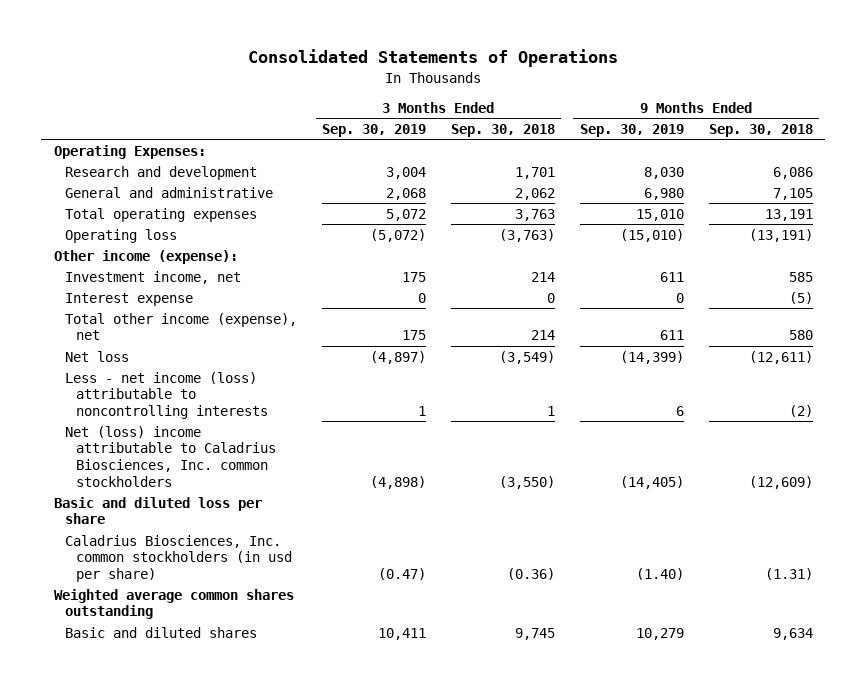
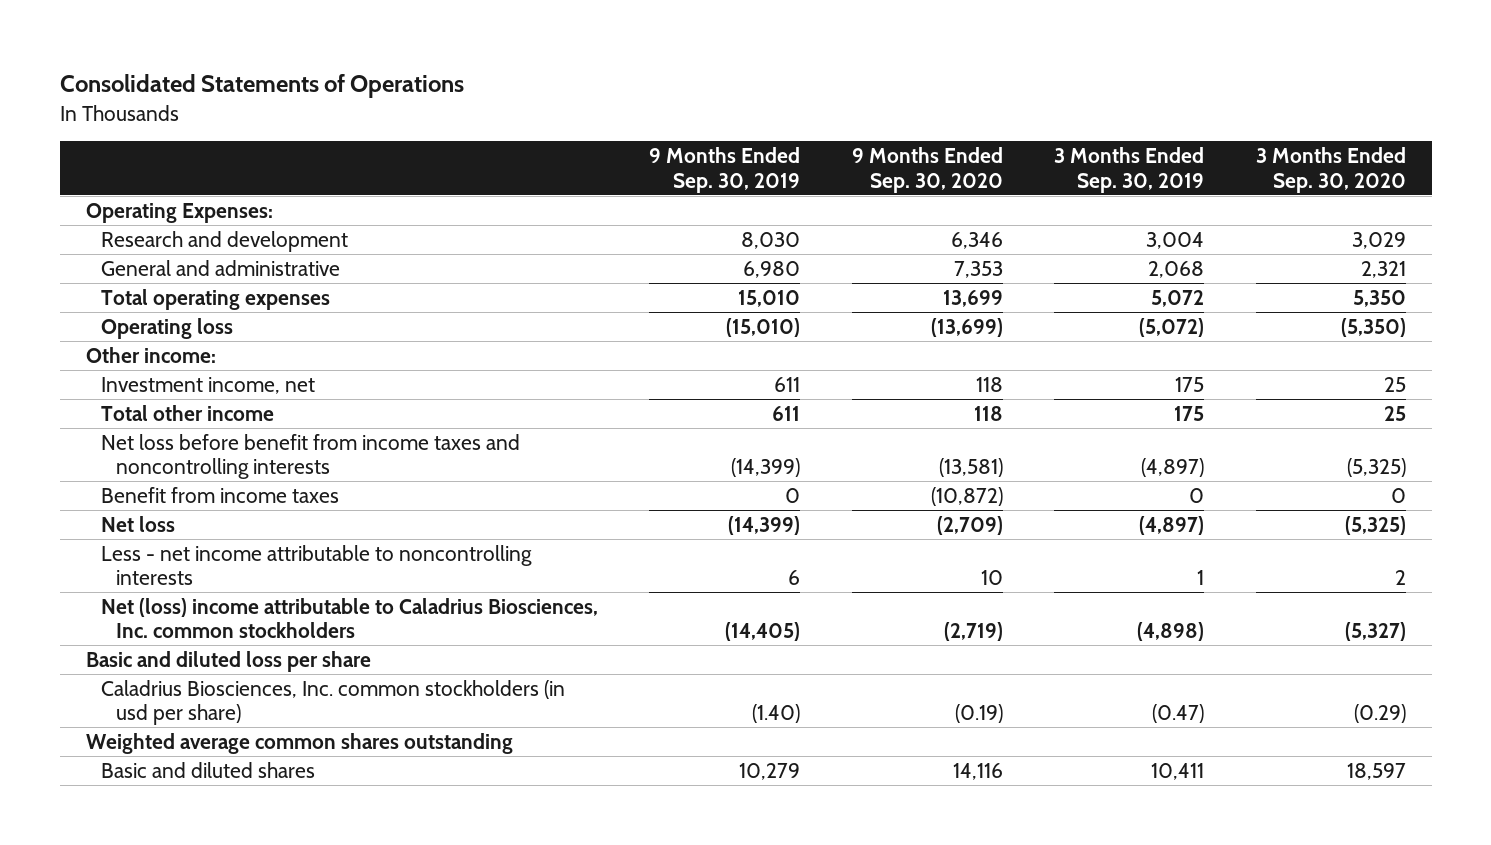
- | 3 Months Ended Sep. 30, 2019 | 3 Months Ended Sep. 30, 2018 | 9 Months Ended Sep. 30, 2019 | 9 Months Ended Sep. 30, 2018
+ | 9 Months Ended Sep. 30, 2019 | 9 Months Ended Sep. 30, 2020 | 3 Months Ended Sep. 30, 2019 | 3 Months Ended Sep. 30, 2020
- Other income (expense):
+ Other income:
- Interest expense | 0 | 0 | 0 | (5)
- Total other income (expense), net | 175 | 214 | 611 | 580
+ Total other income | 611 | 118 | 175 | 25
+ Net loss before benefit from income taxes and noncontrolling interests | (14,399) | (13,581) | (4,897) | (5,325)
+ Benefit from income taxes | 0 | (10,872) | 0 | 0
- Less - net income (loss) attributable to noncontrolling interests | 1 | 1 | 6 | (2)
+ Less - net income attributable to noncontrolling interests | 6 | 10 | 1 | 2

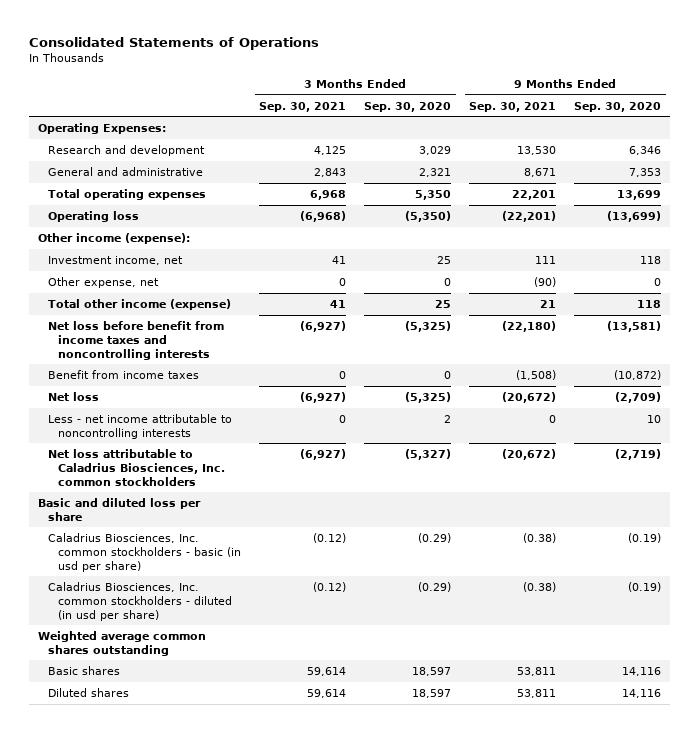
- | 9 Months Ended Sep. 30, 2019 | 9 Months Ended Sep. 30, 2020 | 3 Months Ended Sep. 30, 2019 | 3 Months Ended Sep. 30, 2020
+ | 3 Months Ended Sep. 30, 2021 | 3 Months Ended Sep. 30, 2020 | 9 Months Ended Sep. 30, 2021 | 9 Months Ended Sep. 30, 2020
- Other income:
+ Other income (expense):
- Total other income | 611 | 118 | 175 | 25
+ Other expense, net | 0 | 0 | (90) | 0
+ Total other income (expense) | 41 | 25 | 21 | 118
- Net (loss) income attributable to Caladrius Biosciences, Inc. common stockholders | (14,405) | (2,719) | (4,898) | (5,327)
+ Net loss attributable to Caladrius Biosciences, Inc. common stockholders | (6,927) | (5,327) | (20,672) | (2,719)
- Caladrius Biosciences, Inc. common stockholders (in usd per share) | (1.40) | (0.19) | (0.47) | (0.29)
+ Caladrius Biosciences, Inc. common stockholders - basic (in usd per share) | (0.12) | (0.29) | (0.38) | (0.19)
+ Caladrius Biosciences, Inc. common stockholders - diluted (in usd per share) | (0.12) | (0.29) | (0.38) | (0.19)
- Basic and diluted shares | 10,279 | 14,116 | 10,411 | 18,597
+ Basic shares | 59,614 | 18,597 | 53,811 | 14,116
+ Diluted shares | 59,614 | 18,597 | 53,811 | 14,116

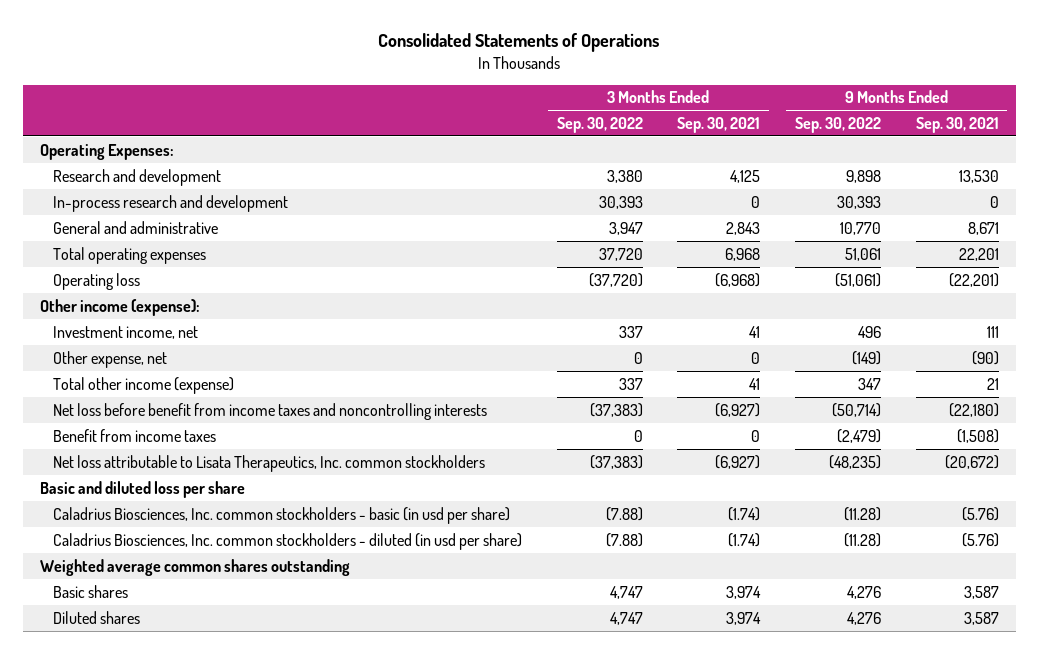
- | 3 Months Ended Sep. 30, 2021 | 3 Months Ended Sep. 30, 2020 | 9 Months Ended Sep. 30, 2021 | 9 Months Ended Sep. 30, 2020
+ | 3 Months Ended Sep. 30, 2022 | 3 Months Ended Sep. 30, 2021 | 9 Months Ended Sep. 30, 2022 | 9 Months Ended Sep. 30, 2021
+ In-process research and development | 30,393 | 0 | 30,393 | 0
- Net loss | (6,927) | (5,325) | (20,672) | (2,709)
- Less - net income attributable to noncontrolling interests | 0 | 2 | 0 | 10
- Net loss attributable to Caladrius Biosciences, Inc. common stockholders | (6,927) | (5,327) | (20,672) | (2,719)
+ Net loss attributable to Lisata Therapeutics, Inc. common stockholders | (37,383) | (6,927) | (48,235) | (20,672)
- Caladrius Biosciences, Inc. common stockholders - basic (in usd per share) | (0.12) | (0.29) | (0.38) | (0.19)
- Caladrius Biosciences, Inc. common stockholders - diluted (in usd per share) | (0.12) | (0.29) | (0.38) | (0.19)
+ Caladrius Biosciences, Inc. common stockholders - basic (in usd per share) | (7.88) | (1.74) | (11.28) | (5.76)
+ Caladrius Biosciences, Inc. common stockholders - diluted (in usd per share) | (7.88) | (1.74) | (11.28) | (5.76)
- Basic shares | 59,614 | 18,597 | 53,811 | 14,116
- Diluted shares | 59,614 | 18,597 | 53,811 | 14,116
+ Basic shares | 4,747 | 3,974 | 4,276 | 3,587
+ Diluted shares | 4,747 | 3,974 | 4,276 | 3,587

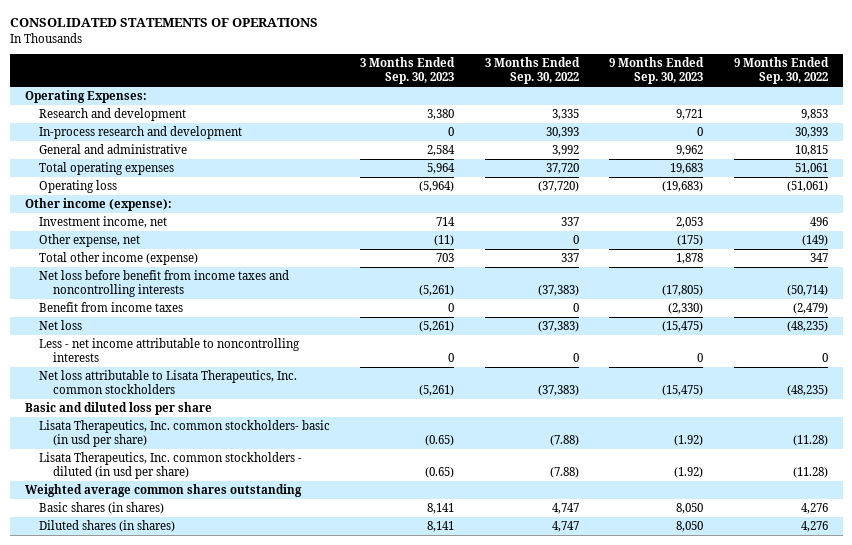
- Consolidated Statements of Operations
+ CONSOLIDATED STATEMENTS OF OPERATIONS
- | 3 Months Ended Sep. 30, 2022 | 3 Months Ended Sep. 30, 2021 | 9 Months Ended Sep. 30, 2022 | 9 Months Ended Sep. 30, 2021
+ | 3 Months Ended Sep. 30, 2023 | 3 Months Ended Sep. 30, 2022 | 9 Months Ended Sep. 30, 2023 | 9 Months Ended Sep. 30, 2022
- Research and development | 3,380 | 4,125 | 9,898 | 13,530
+ Research and development | 3,380 | 3,335 | 9,721 | 9,853
- General and administrative | 3,947 | 2,843 | 10,770 | 8,671
+ General and administrative | 2,584 | 3,992 | 9,962 | 10,815
+ Net loss | (5,261) | (37,383) | (15,475) | (48,235)
+ Less - net income attributable to noncontrolling interests | 0 | 0 | 0 | 0
- Caladrius Biosciences, Inc. common stockholders - basic (in usd per share) | (7.88) | (1.74) | (11.28) | (5.76)
- Caladrius Biosciences, Inc. common stockholders - diluted (in usd per share) | (7.88) | (1.74) | (11.28) | (5.76)
+ Lisata Therapeutics, Inc. common stockholders- basic (in usd per share) | (0.65) | (7.88) | (1.92) | (11.28)
+ Lisata Therapeutics, Inc. common stockholders - diluted (in usd per share) | (0.65) | (7.88) | (1.92) | (11.28)
- Basic shares | 4,747 | 3,974 | 4,276 | 3,587
- Diluted shares | 4,747 | 3,974 | 4,276 | 3,587
+ Basic shares (in shares) | 8,141 | 4,747 | 8,050 | 4,276
+ Diluted shares (in shares) | 8,141 | 4,747 | 8,050 | 4,276

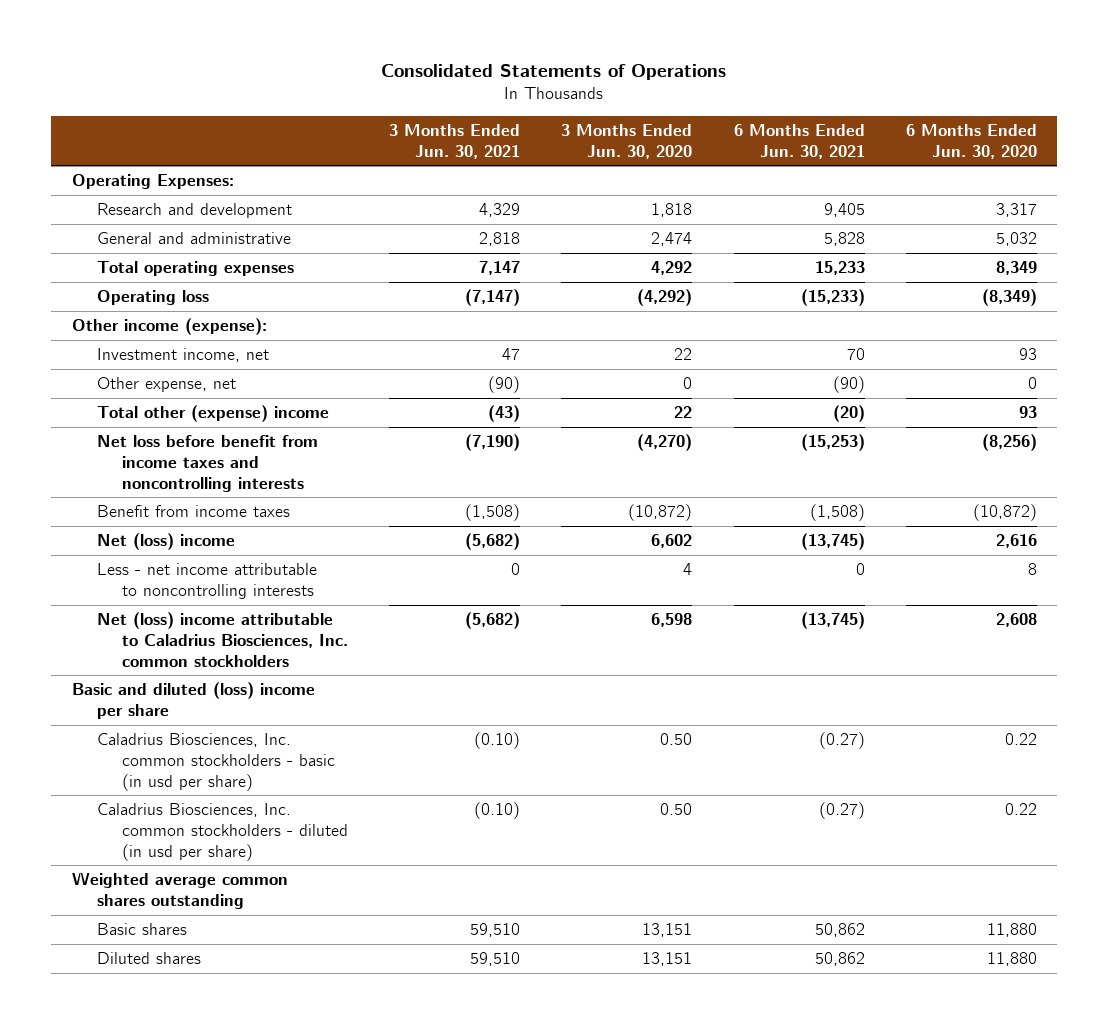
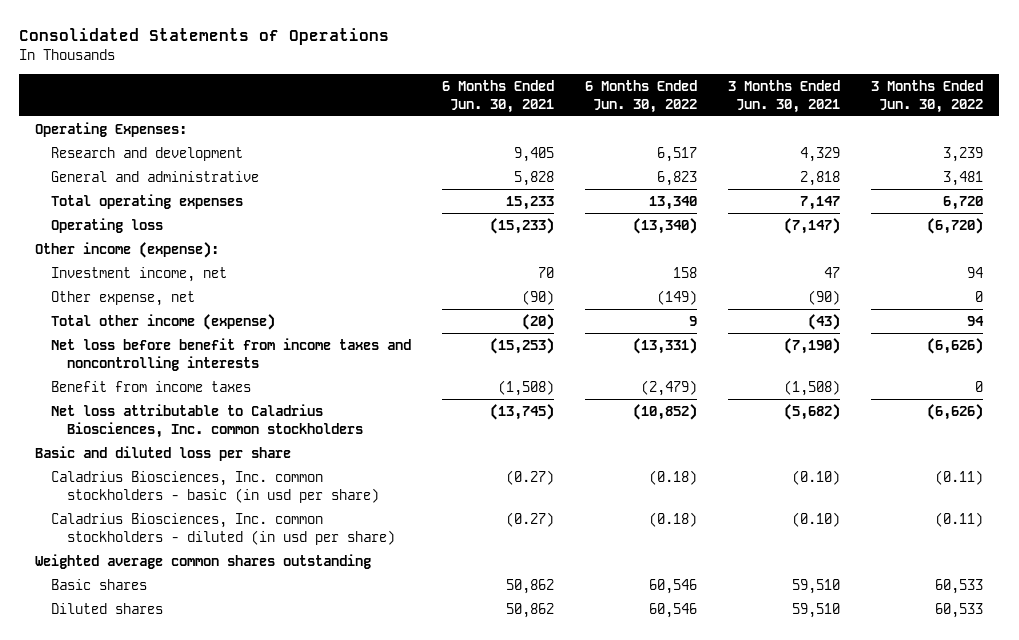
- | 3 Months Ended Jun. 30, 2021 | 3 Months Ended Jun. 30, 2020 | 6 Months Ended Jun. 30, 2021 | 6 Months Ended Jun. 30, 2020
+ | 6 Months Ended Jun. 30, 2021 | 6 Months Ended Jun. 30, 2022 | 3 Months Ended Jun. 30, 2021 | 3 Months Ended Jun. 30, 2022
- Total other (expense) income | (43) | 22 | (20) | 93
+ Total other income (expense) | (20) | 9 | (43) | 94
- Net (loss) income | (5,682) | 6,602 | (13,745) | 2,616
- Less - net income attributable to noncontrolling interests | 0 | 4 | 0 | 8
- Net (loss) income attributable to Caladrius Biosciences, Inc. common stockholders | (5,682) | 6,598 | (13,745) | 2,608
- Basic and diluted (loss) income per share
+ Net loss attributable to Caladrius Biosciences, Inc. common stockholders | (13,745) | (10,852) | (5,682) | (6,626)
+ Basic and diluted loss per share

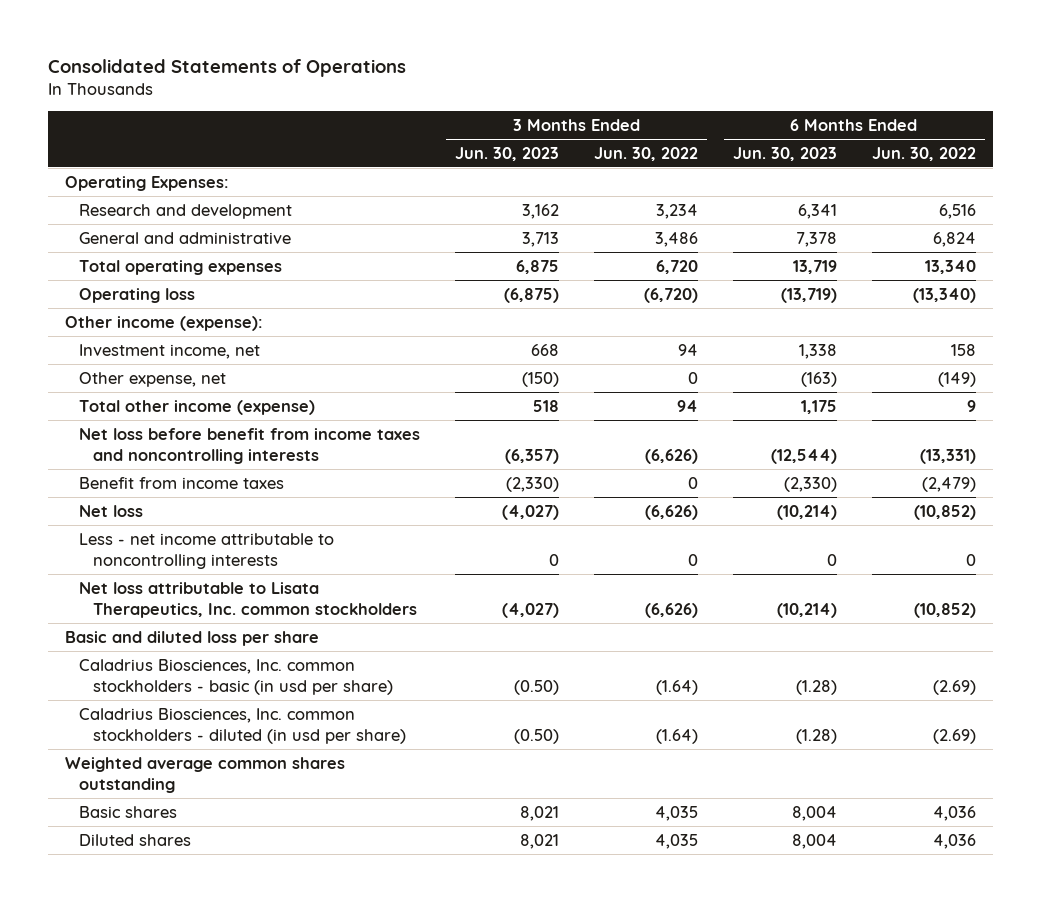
- | 6 Months Ended Jun. 30, 2021 | 6 Months Ended Jun. 30, 2022 | 3 Months Ended Jun. 30, 2021 | 3 Months Ended Jun. 30, 2022
+ | 3 Months Ended Jun. 30, 2023 | 3 Months Ended Jun. 30, 2022 | 6 Months Ended Jun. 30, 2023 | 6 Months Ended Jun. 30, 2022
- Research and development | 9,405 | 6,517 | 4,329 | 3,239
- General and administrative | 5,828 | 6,823 | 2,818 | 3,481
+ Research and development | 3,162 | 3,234 | 6,341 | 6,516
+ General and administrative | 3,713 | 3,486 | 7,378 | 6,824
- Net loss attributable to Caladrius Biosciences, Inc. common stockholders | (13,745) | (10,852) | (5,682) | (6,626)
+ Net loss | (4,027) | (6,626) | (10,214) | (10,852)
+ Less - net income attributable to noncontrolling interests | 0 | 0 | 0 | 0
+ Net loss attributable to Lisata Therapeutics, Inc. common stockholders | (4,027) | (6,626) | (10,214) | (10,852)
- Caladrius Biosciences, Inc. common stockholders - basic (in usd per share) | (0.27) | (0.18) | (0.10) | (0.11)
- Caladrius Biosciences, Inc. common stockholders - diluted (in usd per share) | (0.27) | (0.18) | (0.10) | (0.11)
+ Caladrius Biosciences, Inc. common stockholders - basic (in usd per share) | (0.50) | (1.64) | (1.28) | (2.69)
+ Caladrius Biosciences, Inc. common stockholders - diluted (in usd per share) | (0.50) | (1.64) | (1.28) | (2.69)
- Basic shares | 50,862 | 60,546 | 59,510 | 60,533
- Diluted shares | 50,862 | 60,546 | 59,510 | 60,533
+ Basic shares | 8,021 | 4,035 | 8,004 | 4,036
+ Diluted shares | 8,021 | 4,035 | 8,004 | 4,036

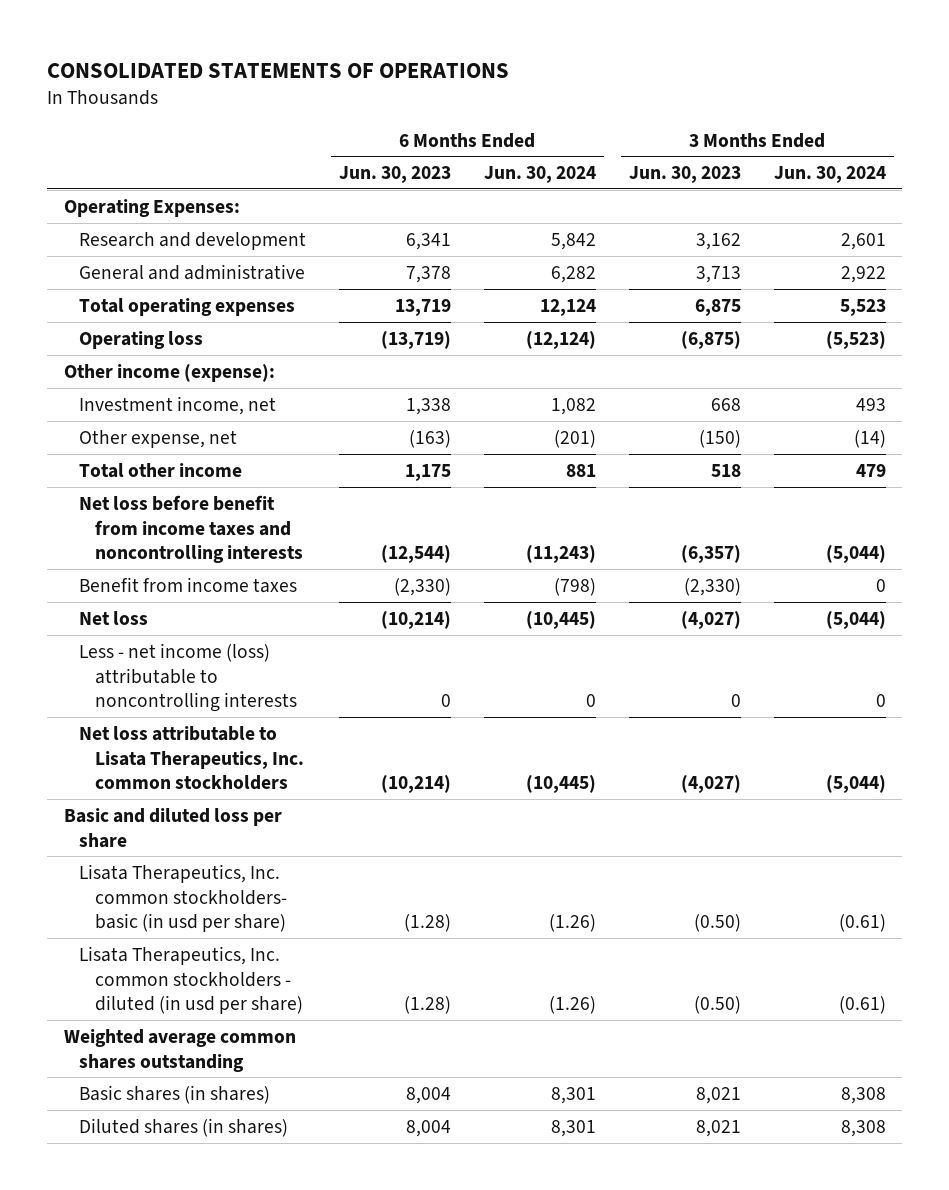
- Consolidated Statements of Operations
+ CONSOLIDATED STATEMENTS OF OPERATIONS
- | 3 Months Ended Jun. 30, 2023 | 3 Months Ended Jun. 30, 2022 | 6 Months Ended Jun. 30, 2023 | 6 Months Ended Jun. 30, 2022
+ | 6 Months Ended Jun. 30, 2023 | 6 Months Ended Jun. 30, 2024 | 3 Months Ended Jun. 30, 2023 | 3 Months Ended Jun. 30, 2024
- Total other income (expense) | 518 | 94 | 1,175 | 9
+ Total other income | 1,175 | 881 | 518 | 479
- Less - net income attributable to noncontrolling interests | 0 | 0 | 0 | 0
+ Less - net income (loss) attributable to noncontrolling interests | 0 | 0 | 0 | 0
- Caladrius Biosciences, Inc. common stockholders - basic (in usd per share) | (0.50) | (1.64) | (1.28) | (2.69)
- Caladrius Biosciences, Inc. common stockholders - diluted (in usd per share) | (0.50) | (1.64) | (1.28) | (2.69)
+ Lisata Therapeutics, Inc. common stockholders- basic (in usd per share) | (1.28) | (1.26) | (0.50) | (0.61)
+ Lisata Therapeutics, Inc. common stockholders - diluted (in usd per share) | (1.28) | (1.26) | (0.50) | (0.61)
- Basic shares | 8,021 | 4,035 | 8,004 | 4,036
- Diluted shares | 8,021 | 4,035 | 8,004 | 4,036
+ Basic shares (in shares) | 8,004 | 8,301 | 8,021 | 8,308
+ Diluted shares (in shares) | 8,004 | 8,301 | 8,021 | 8,308

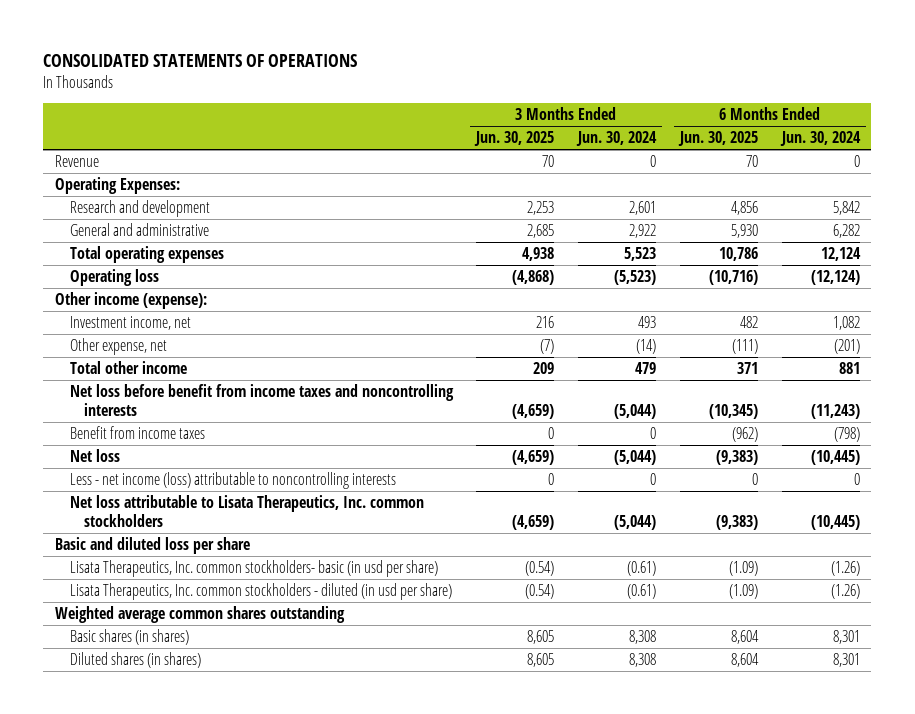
- | 6 Months Ended Jun. 30, 2023 | 6 Months Ended Jun. 30, 2024 | 3 Months Ended Jun. 30, 2023 | 3 Months Ended Jun. 30, 2024
+ | 3 Months Ended Jun. 30, 2025 | 3 Months Ended Jun. 30, 2024 | 6 Months Ended Jun. 30, 2025 | 6 Months Ended Jun. 30, 2024
+ Revenue | 70 | 0 | 70 | 0

